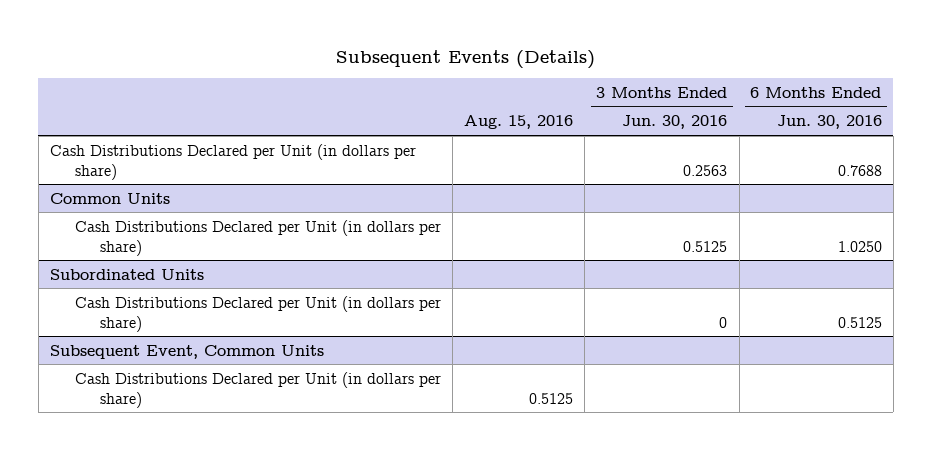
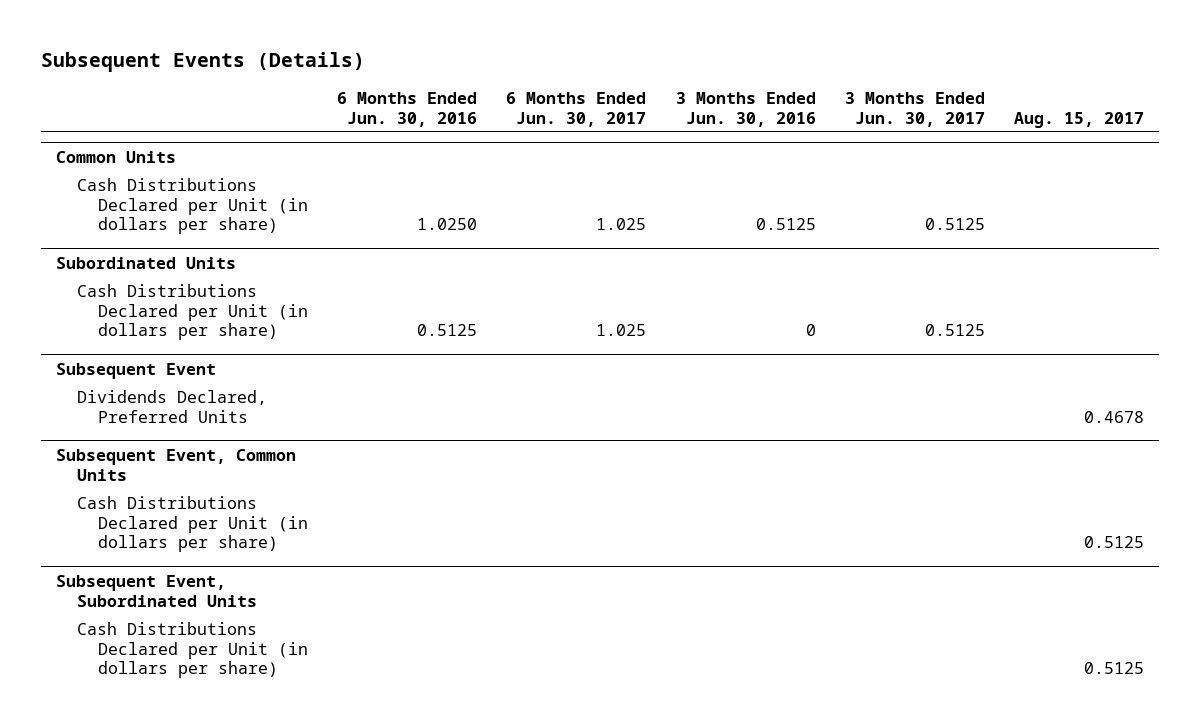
- | Aug. 15, 2016 | 3 Months Ended Jun. 30, 2016 | 6 Months Ended Jun. 30, 2016
+ | 6 Months Ended Jun. 30, 2016 | 6 Months Ended Jun. 30, 2017 | 3 Months Ended Jun. 30, 2016 | 3 Months Ended Jun. 30, 2017 | Aug. 15, 2017
- Cash Distributions Declared per Unit (in dollars per share) | | 0.2563 | 0.7688
+ Subsequent Event
+ Dividends Declared, Preferred Units | | | | | 0.4678
+ Subsequent Event, Subordinated Units
+ Cash Distributions Declared per Unit (in dollars per share) | | | | | 0.5125

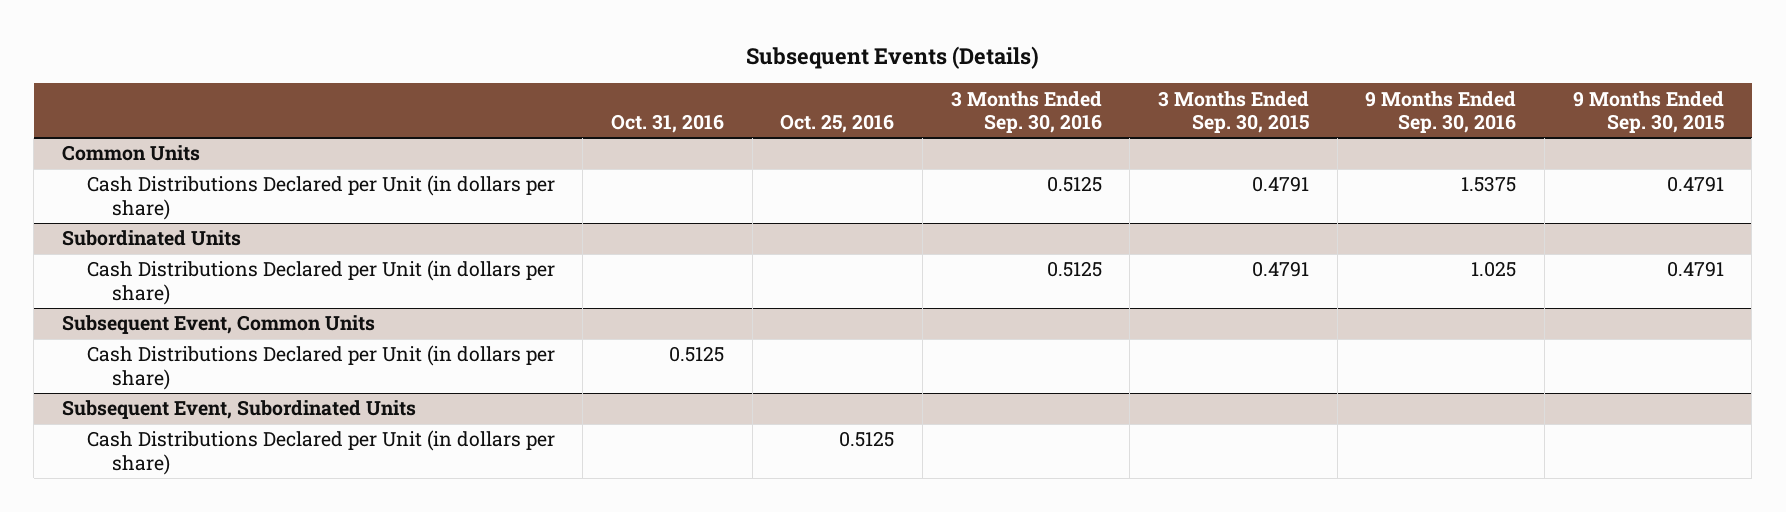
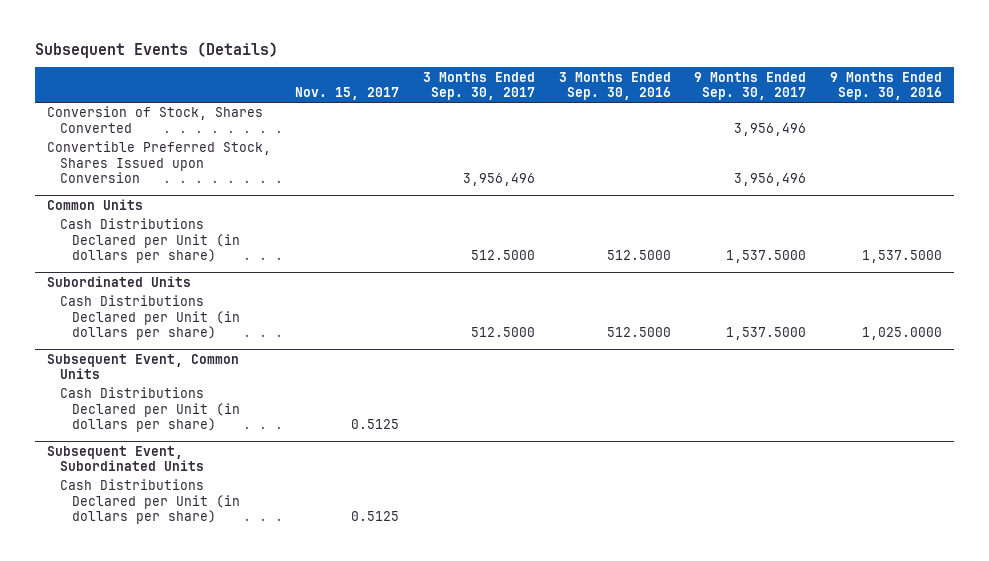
- | Oct. 31, 2016 | Oct. 25, 2016 | 3 Months Ended Sep. 30, 2016 | 3 Months Ended Sep. 30, 2015 | 9 Months Ended Sep. 30, 2016 | 9 Months Ended Sep. 30, 2015
+ | Nov. 15, 2017 | 3 Months Ended Sep. 30, 2017 | 3 Months Ended Sep. 30, 2016 | 9 Months Ended Sep. 30, 2017 | 9 Months Ended Sep. 30, 2016
+ Conversion of Stock, Shares Converted | | | | 3,956,496 |
+ Convertible Preferred Stock, Shares Issued upon Conversion | | 3,956,496 | | 3,956,496 |
@ Common Units
- Cash Distributions Declared per Unit (in dollars per share) | | | 0.5125 | 0.4791 | 1.5375 | 0.4791
+ Cash Distributions Declared per Unit (in dollars per share) | | 512.5000 | 512.5000 | 1,537.5000 | 1,537.5000
@ Subordinated Units
- Cash Distributions Declared per Unit (in dollars per share) | | | 0.5125 | 0.4791 | 1.025 | 0.4791
+ Cash Distributions Declared per Unit (in dollars per share) | | 512.5000 | 512.5000 | 1,537.5000 | 1,025.0000

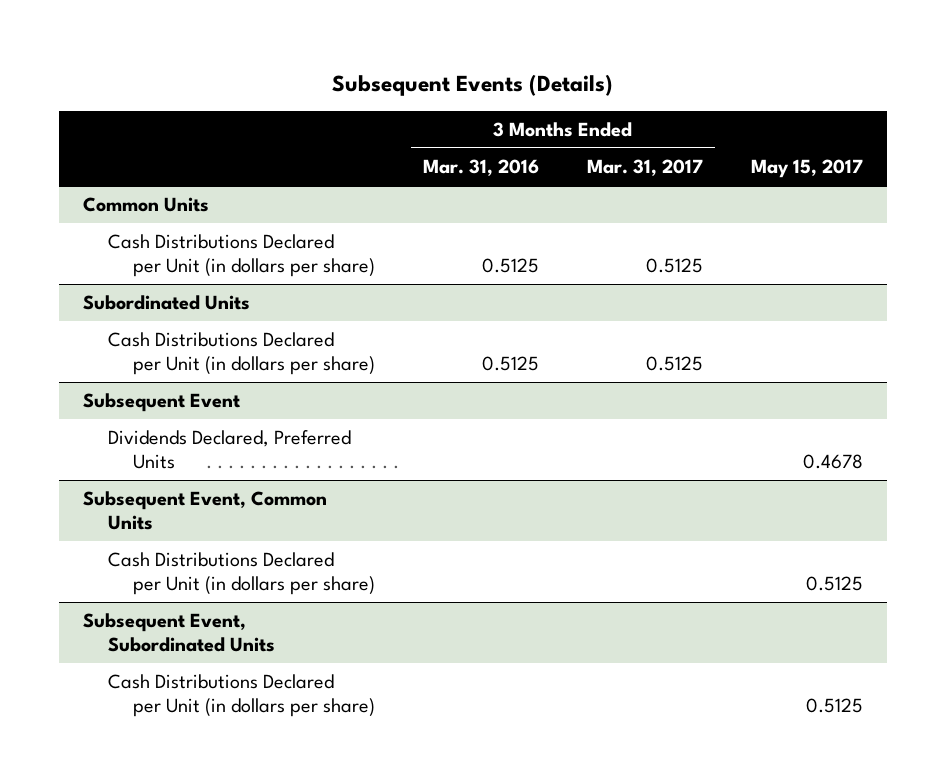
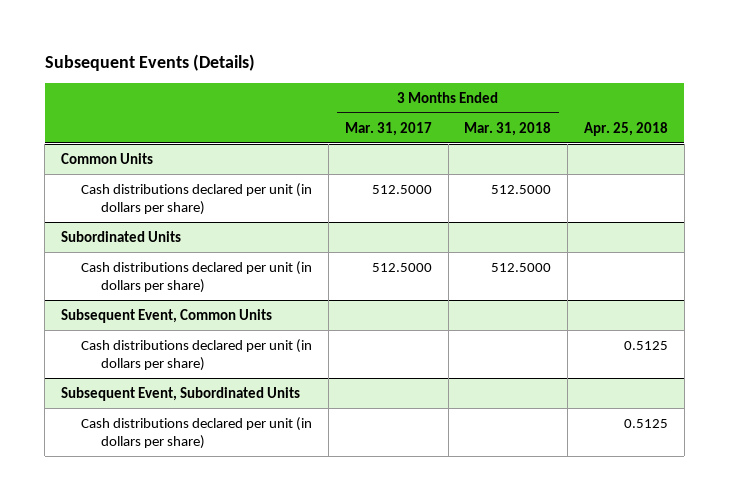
- | 3 Months Ended Mar. 31, 2016 | 3 Months Ended Mar. 31, 2017 | May 15, 2017
+ | 3 Months Ended Mar. 31, 2017 | 3 Months Ended Mar. 31, 2018 | Apr. 25, 2018
@ Common Units
- Cash Distributions Declared per Unit (in dollars per share) | 0.5125 | 0.5125 |
+ Cash distributions declared per unit (in dollars per share) | 512.5000 | 512.5000 |
@ Subordinated Units
- Cash Distributions Declared per Unit (in dollars per share) | 0.5125 | 0.5125 |
- Subsequent Event
- Dividends Declared, Preferred Units | | | 0.4678
@ Subordinated Units
+ Cash distributions declared per unit (in dollars per share) | 512.5000 | 512.5000 |
@ Subsequent Event, Common Units
- Cash Distributions Declared per Unit (in dollars per share) | | | 0.5125
+ Cash distributions declared per unit (in dollars per share) | | | 0.5125
@ Subsequent Event, Subordinated Units
- Cash Distributions Declared per Unit (in dollars per share) | | | 0.5125
+ Cash distributions declared per unit (in dollars per share) | | | 0.5125

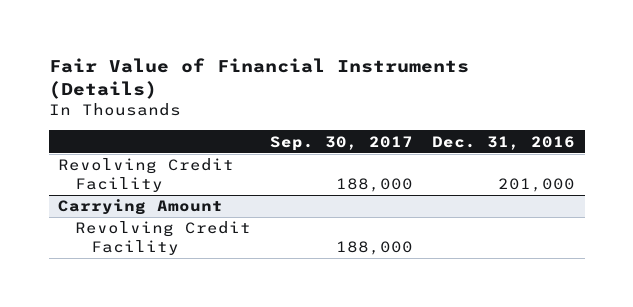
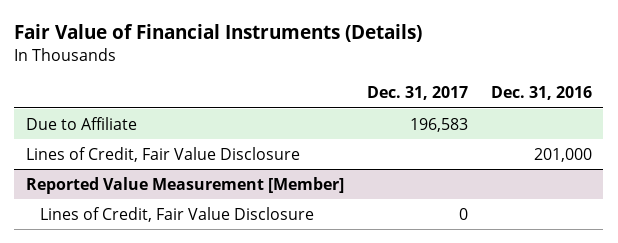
- | Sep. 30, 2017 | Dec. 31, 2016
+ | Dec. 31, 2017 | Dec. 31, 2016
- Revolving Credit Facility | 188,000 | 201,000
- Carrying Amount
- Revolving Credit Facility | 188,000 |
+ Due to Affiliate | 196,583 |
+ Lines of Credit, Fair Value Disclosure | | 201,000
+ Reported Value Measurement [Member]
+ Lines of Credit, Fair Value Disclosure | 0 |

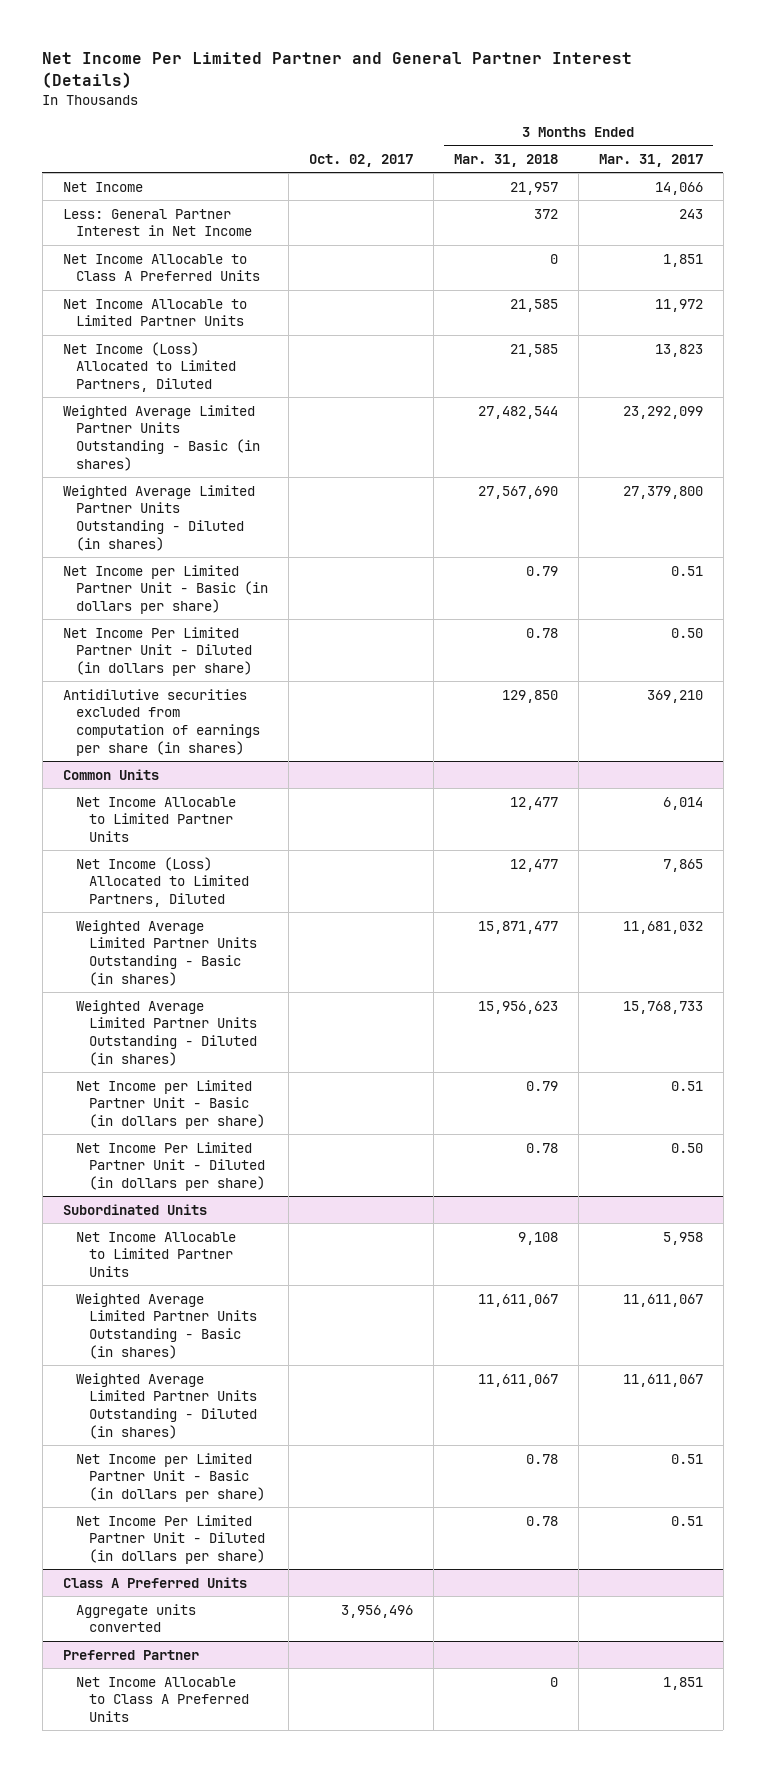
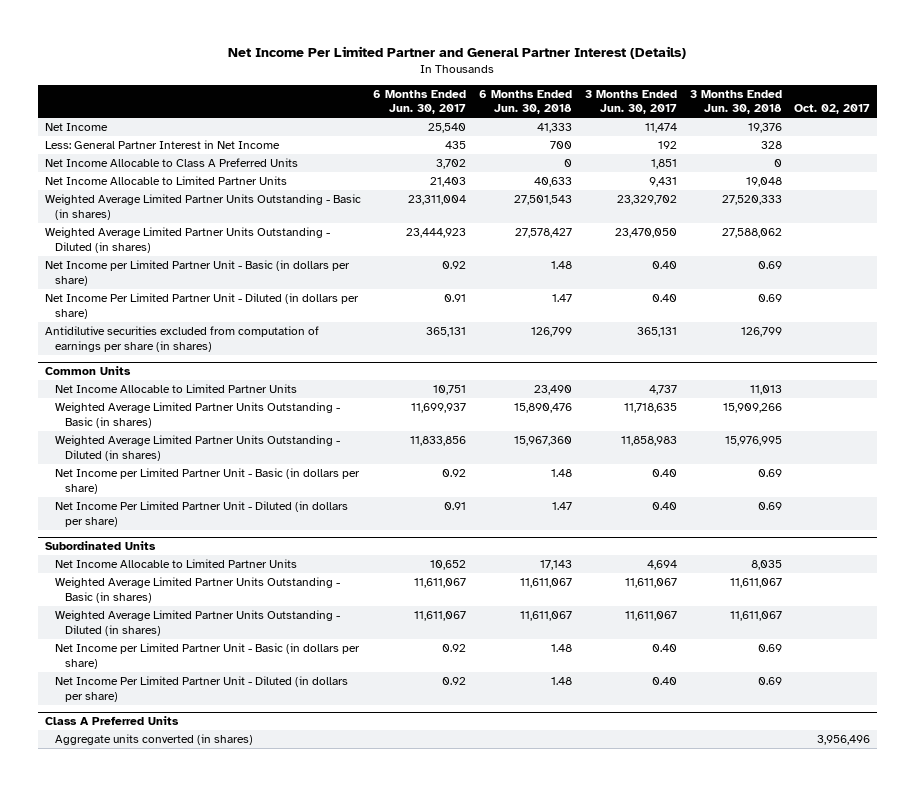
- | Oct. 02, 2017 | 3 Months Ended Mar. 31, 2018 | 3 Months Ended Mar. 31, 2017
+ | 6 Months Ended Jun. 30, 2017 | 6 Months Ended Jun. 30, 2018 | 3 Months Ended Jun. 30, 2017 | 3 Months Ended Jun. 30, 2018 | Oct. 02, 2017
- Net Income (Loss) Allocated to Limited Partners, Diluted | | 21,585 | 13,823
@ Common Units
- Net Income (Loss) Allocated to Limited Partners, Diluted | | 12,477 | 7,865
@ Class A Preferred Units
- Aggregate units converted | 3,956,496 | |
- Preferred Partner
- Net Income Allocable to Class A Preferred Units | | 0 | 1,851
@ Class A Preferred Units
+ Aggregate units converted (in shares) | | | | | 3,956,496

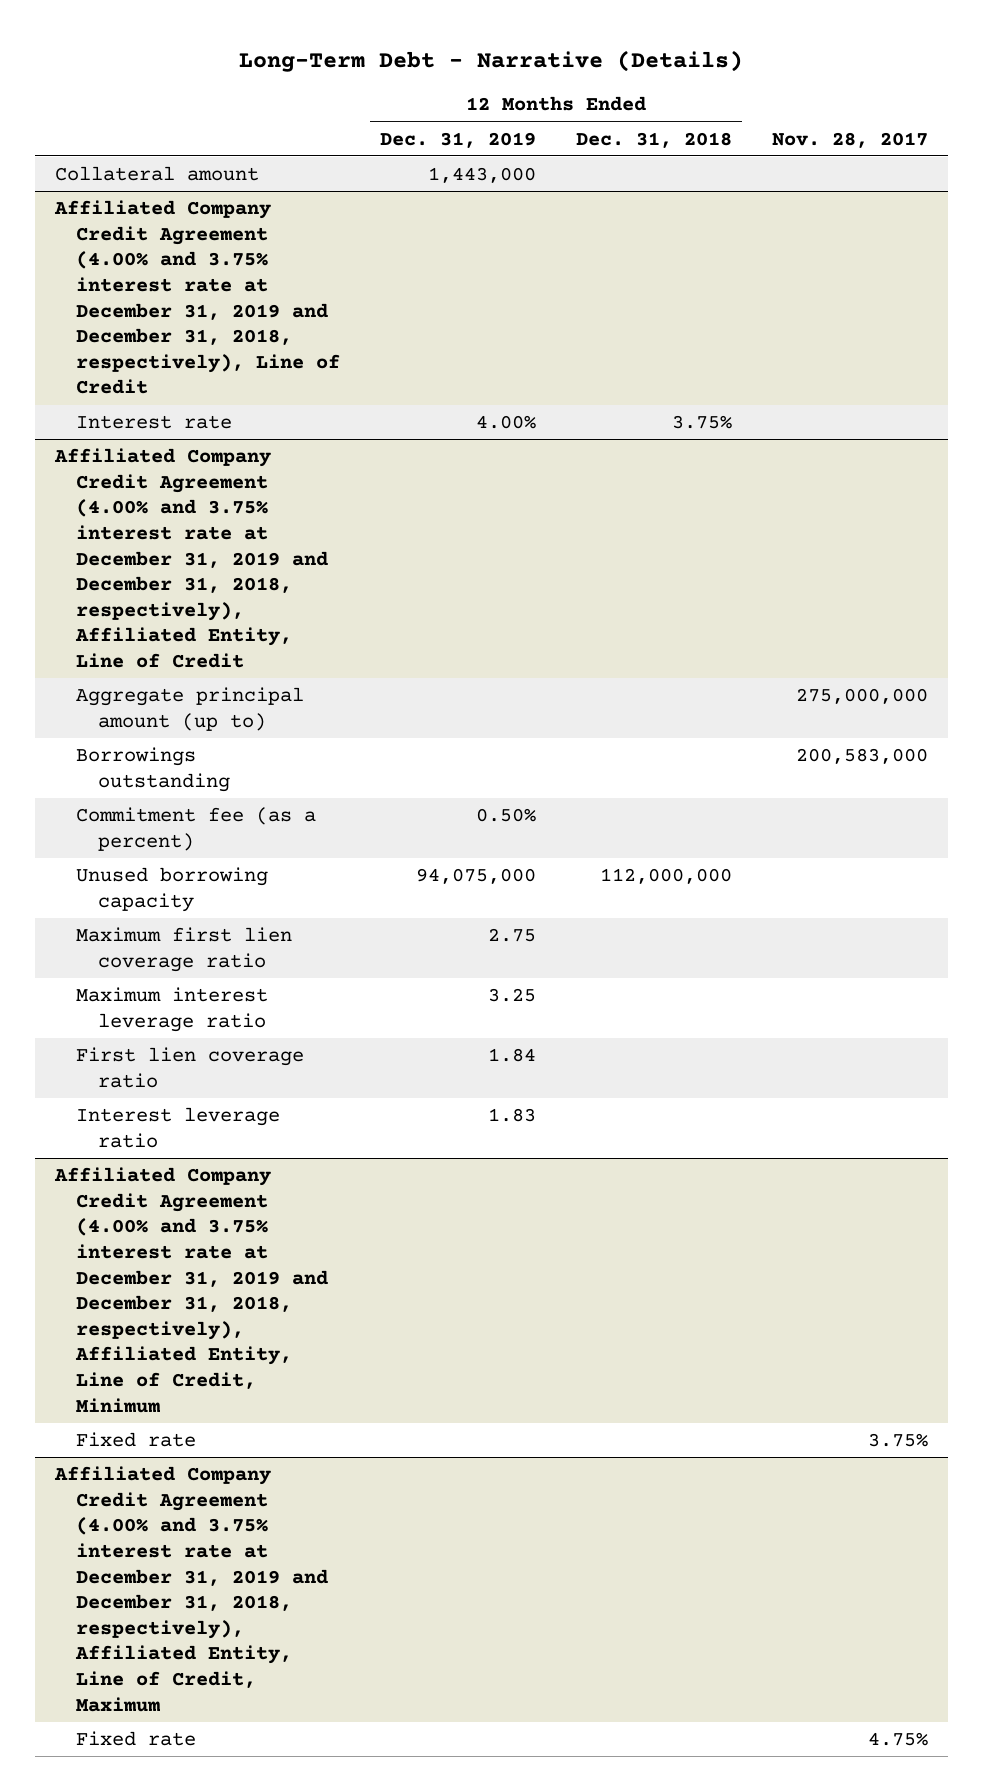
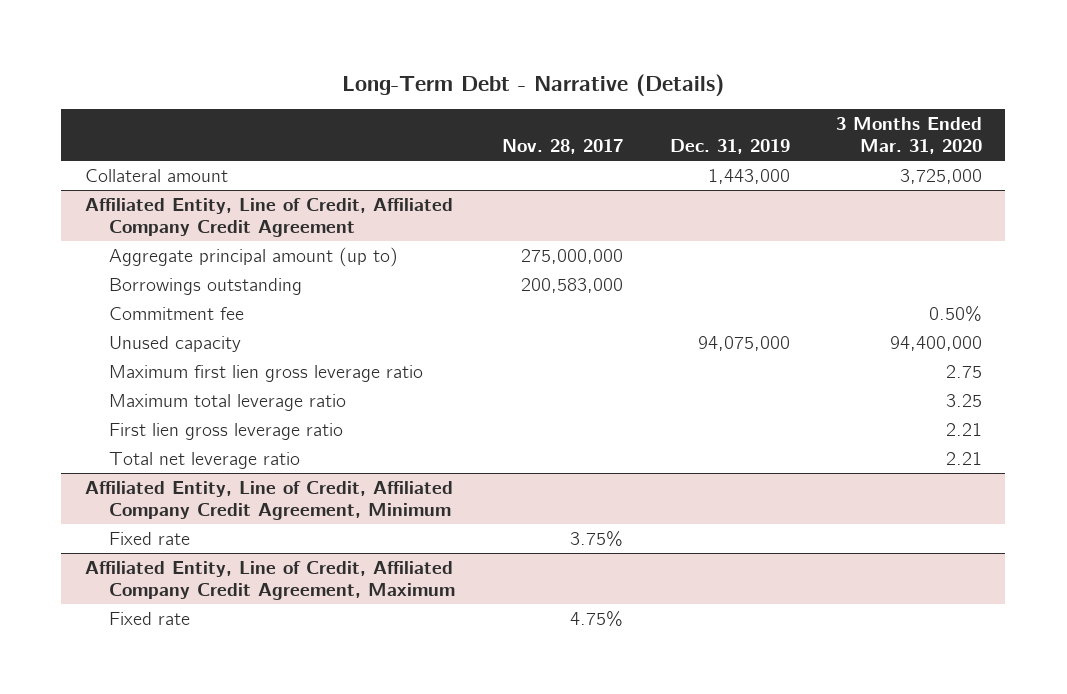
- | 12 Months Ended Dec. 31, 2019 | 12 Months Ended Dec. 31, 2018 | Nov. 28, 2017
+ | Nov. 28, 2017 | Dec. 31, 2019 | 3 Months Ended Mar. 31, 2020
- Affiliated Company Credit Agreement (4.00% and 3.75% interest rate at December 31, 2019 and December 31, 2018, respectively), Line of Credit
- Interest rate | 4.00% | 3.75% |
- Affiliated Company Credit Agreement (4.00% and 3.75% interest rate at December 31, 2019 and December 31, 2018, respectively), Affiliated Entity, Line of Credit
+ Affiliated Entity, Line of Credit, Affiliated Company Credit Agreement
- Commitment fee (as a percent) | 0.50% | |
- Unused borrowing capacity | 94,075,000 | 112,000,000 |
- Maximum first lien coverage ratio | 2.75 | |
- Maximum interest leverage ratio | 3.25 | |
- First lien coverage ratio | 1.84 | |
- Interest leverage ratio | 1.83 | |
- Affiliated Company Credit Agreement (4.00% and 3.75% interest rate at December 31, 2019 and December 31, 2018, respectively), Affiliated Entity, Line of Credit, Minimum
+ Commitment fee | | | 0.50%
+ Unused capacity | | 94,075,000 | 94,400,000
+ Maximum first lien gross leverage ratio | | | 2.75
+ Maximum total leverage ratio | | | 3.25
+ First lien gross leverage ratio | | | 2.21
+ Total net leverage ratio | | | 2.21
+ Affiliated Entity, Line of Credit, Affiliated Company Credit Agreement, Minimum
- Affiliated Company Credit Agreement (4.00% and 3.75% interest rate at December 31, 2019 and December 31, 2018, respectively), Affiliated Entity, Line of Credit, Maximum
+ Affiliated Entity, Line of Credit, Affiliated Company Credit Agreement, Maximum

